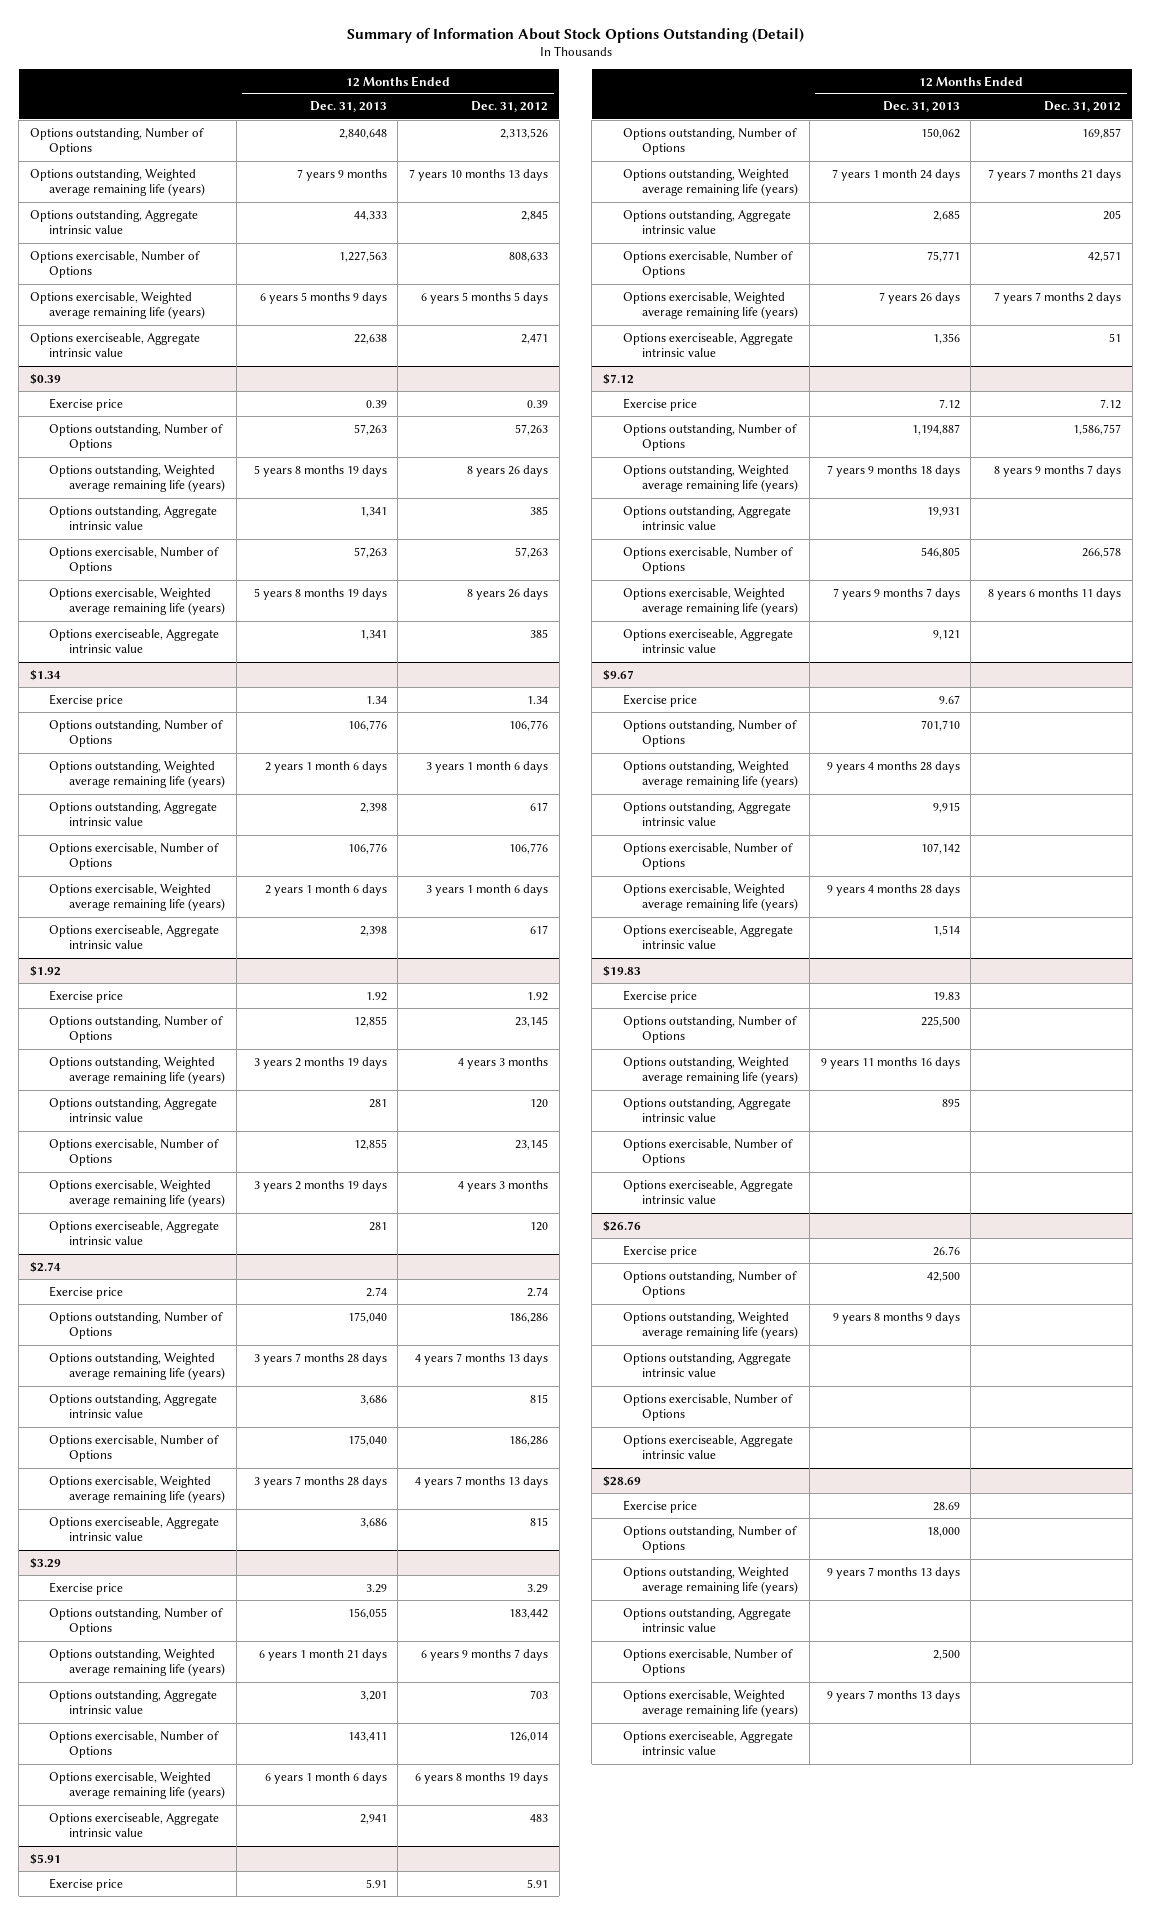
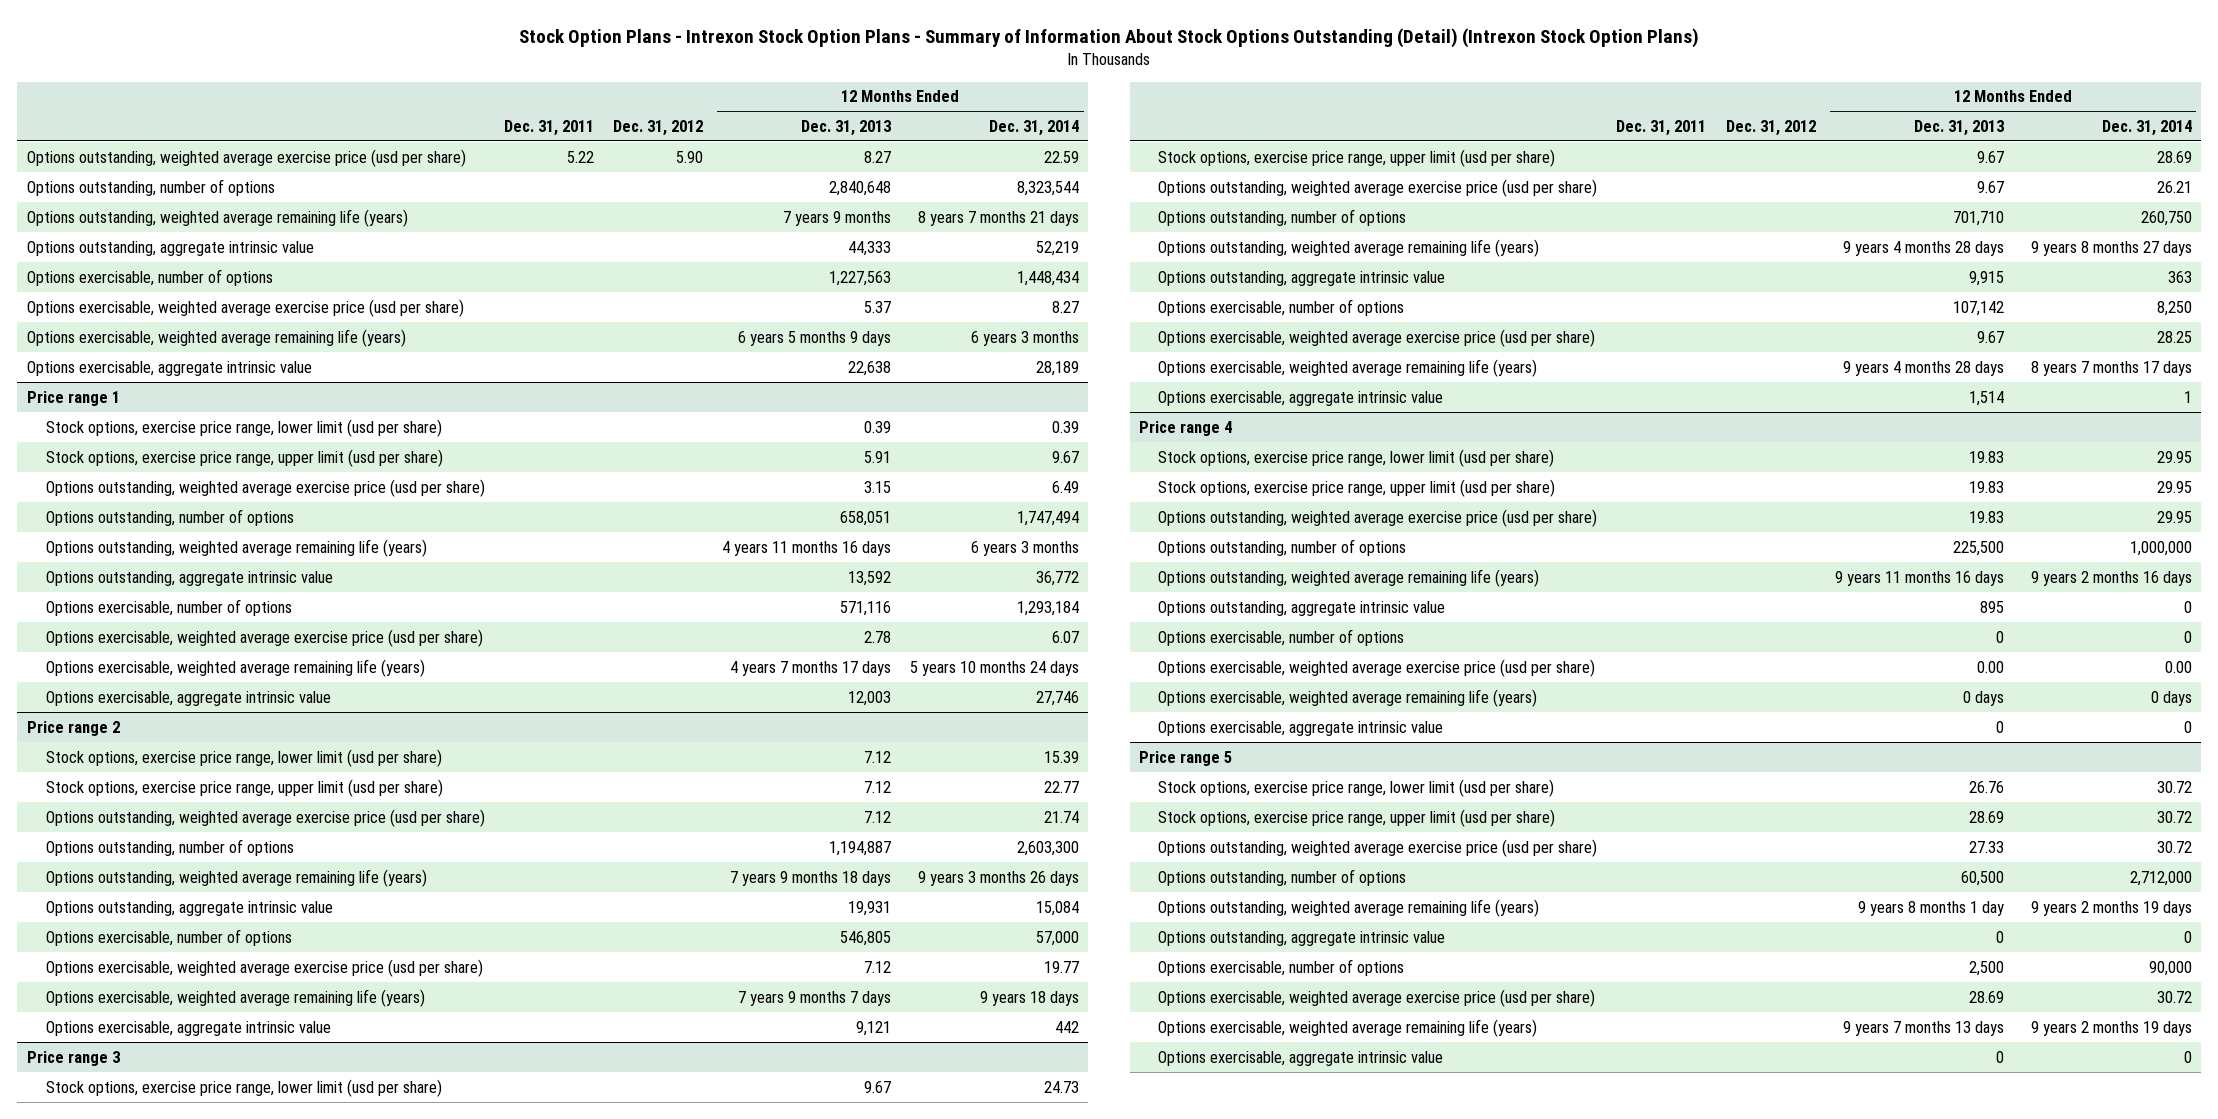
- Summary of Information About Stock Options Outstanding (Detail)
+ Stock Option Plans - Intrexon Stock Option Plans - Summary of Information About Stock Options Outstanding (Detail) (Intrexon Stock Option Plans)
- | 12 Months Ended Dec. 31, 2013 | 12 Months Ended Dec. 31, 2012
+ | Dec. 31, 2011 | Dec. 31, 2012 | 12 Months Ended Dec. 31, 2013 | 12 Months Ended Dec. 31, 2014
- Options outstanding, Number of Options | 2,840,648 | 2,313,526
- Options outstanding, Weighted average remaining life (years) | 7 years 9 months | 7 years 10 months 13 days
- Options outstanding, Aggregate intrinsic value | 44,333 | 2,845
- Options exercisable, Number of Options | 1,227,563 | 808,633
- Options exercisable, Weighted average remaining life (years) | 6 years 5 months 9 days | 6 years 5 months 5 days
- Options exerciseable, Aggregate intrinsic value | 22,638 | 2,471
- $0.39
- Exercise price | 0.39 | 0.39
- Options outstanding, Number of Options | 57,263 | 57,263
- Options outstanding, Weighted average remaining life (years) | 5 years 8 months 19 days | 8 years 26 days
- Options outstanding, Aggregate intrinsic value | 1,341 | 385
- Options exercisable, Number of Options | 57,263 | 57,263
- Options exercisable, Weighted average remaining life (years) | 5 years 8 months 19 days | 8 years 26 days
- Options exerciseable, Aggregate intrinsic value | 1,341 | 385
- $1.34
- Exercise price | 1.34 | 1.34
- Options outstanding, Number of Options | 106,776 | 106,776
- Options outstanding, Weighted average remaining life (years) | 2 years 1 month 6 days | 3 years 1 month 6 days
- Options outstanding, Aggregate intrinsic value | 2,398 | 617
- Options exercisable, Number of Options | 106,776 | 106,776
- Options exercisable, Weighted average remaining life (years) | 2 years 1 month 6 days | 3 years 1 month 6 days
- Options exerciseable, Aggregate intrinsic value | 2,398 | 617
- $1.92
- Exercise price | 1.92 | 1.92
- Options outstanding, Number of Options | 12,855 | 23,145
- Options outstanding, Weighted average remaining life (years) | 3 years 2 months 19 days | 4 years 3 months
- Options outstanding, Aggregate intrinsic value | 281 | 120
- Options exercisable, Number of Options | 12,855 | 23,145
- Options exercisable, Weighted average remaining life (years) | 3 years 2 months 19 days | 4 years 3 months
- Options exerciseable, Aggregate intrinsic value | 281 | 120
- $2.74
- Exercise price | 2.74 | 2.74
- Options outstanding, Number of Options | 175,040 | 186,286
- Options outstanding, Weighted average remaining life (years) | 3 years 7 months 28 days | 4 years 7 months 13 days
- Options outstanding, Aggregate intrinsic value | 3,686 | 815
- Options exercisable, Number of Options | 175,040 | 186,286
- Options exercisable, Weighted average remaining life (years) | 3 years 7 months 28 days | 4 years 7 months 13 days
- Options exerciseable, Aggregate intrinsic value | 3,686 | 815
- $3.29
- Exercise price | 3.29 | 3.29
- Options outstanding, Number of Options | 156,055 | 183,442
- Options outstanding, Weighted average remaining life (years) | 6 years 1 month 21 days | 6 years 9 months 7 days
- Options outstanding, Aggregate intrinsic value | 3,201 | 703
- Options exercisable, Number of Options | 143,411 | 126,014
- Options exercisable, Weighted average remaining life (years) | 6 years 1 month 6 days | 6 years 8 months 19 days
- Options exerciseable, Aggregate intrinsic value | 2,941 | 483
- $5.91
- Exercise price | 5.91 | 5.91
- Options outstanding, Number of Options | 150,062 | 169,857
- Options outstanding, Weighted average remaining life (years) | 7 years 1 month 24 days | 7 years 7 months 21 days
- Options outstanding, Aggregate intrinsic value | 2,685 | 205
- Options exercisable, Number of Options | 75,771 | 42,571
- Options exercisable, Weighted average remaining life (years) | 7 years 26 days | 7 years 7 months 2 days
- Options exerciseable, Aggregate intrinsic value | 1,356 | 51
- $7.12
- Exercise price | 7.12 | 7.12
- Options outstanding, Number of Options | 1,194,887 | 1,586,757
- Options outstanding, Weighted average remaining life (years) | 7 years 9 months 18 days | 8 years 9 months 7 days
- Options outstanding, Aggregate intrinsic value | 19,931 |
- Options exercisable, Number of Options | 546,805 | 266,578
- Options exercisable, Weighted average remaining life (years) | 7 years 9 months 7 days | 8 years 6 months 11 days
- Options exerciseable, Aggregate intrinsic value | 9,121 |
- $9.67
- Exercise price | 9.67 |
- Options outstanding, Number of Options | 701,710 |
- Options outstanding, Weighted average remaining life (years) | 9 years 4 months 28 days |
- Options outstanding, Aggregate intrinsic value | 9,915 |
- Options exercisable, Number of Options | 107,142 |
- Options exercisable, Weighted average remaining life (years) | 9 years 4 months 28 days |
- Options exerciseable, Aggregate intrinsic value | 1,514 |
- $19.83
- Exercise price | 19.83 |
- Options outstanding, Number of Options | 225,500 |
- Options outstanding, Weighted average remaining life (years) | 9 years 11 months 16 days |
- Options outstanding, Aggregate intrinsic value | 895 |
- Options exercisable, Number of Options
- Options exerciseable, Aggregate intrinsic value
- $26.76
- Exercise price | 26.76 |
- Options outstanding, Number of Options | 42,500 |
- Options outstanding, Weighted average remaining life (years) | 9 years 8 months 9 days |
- Options outstanding, Aggregate intrinsic value
- Options exercisable, Number of Options
- Options exerciseable, Aggregate intrinsic value
- $28.69
- Exercise price | 28.69 |
- Options outstanding, Number of Options | 18,000 |
- Options outstanding, Weighted average remaining life (years) | 9 years 7 months 13 days |
- Options outstanding, Aggregate intrinsic value
- Options exercisable, Number of Options | 2,500 |
- Options exercisable, Weighted average remaining life (years) | 9 years 7 months 13 days |
- Options exerciseable, Aggregate intrinsic value
+ Options outstanding, weighted average exercise price (usd per share) | 5.22 | 5.90 | 8.27 | 22.59
+ Options outstanding, number of options | | | 2,840,648 | 8,323,544
+ Options outstanding, weighted average remaining life (years) | | | 7 years 9 months | 8 years 7 months 21 days
+ Options outstanding, aggregate intrinsic value | | | 44,333 | 52,219
+ Options exercisable, number of options | | | 1,227,563 | 1,448,434
+ Options exercisable, weighted average exercise price (usd per share) | | | 5.37 | 8.27
+ Options exercisable, weighted average remaining life (years) | | | 6 years 5 months 9 days | 6 years 3 months
+ Options exercisable, aggregate intrinsic value | | | 22,638 | 28,189
+ Price range 1
+ Stock options, exercise price range, lower limit (usd per share) | | | 0.39 | 0.39
+ Stock options, exercise price range, upper limit (usd per share) | | | 5.91 | 9.67
+ Options outstanding, weighted average exercise price (usd per share) | | | 3.15 | 6.49
+ Options outstanding, number of options | | | 658,051 | 1,747,494
+ Options outstanding, weighted average remaining life (years) | | | 4 years 11 months 16 days | 6 years 3 months
+ Options outstanding, aggregate intrinsic value | | | 13,592 | 36,772
+ Options exercisable, number of options | | | 571,116 | 1,293,184
+ Options exercisable, weighted average exercise price (usd per share) | | | 2.78 | 6.07
+ Options exercisable, weighted average remaining life (years) | | | 4 years 7 months 17 days | 5 years 10 months 24 days
+ Options exercisable, aggregate intrinsic value | | | 12,003 | 27,746
+ Price range 2
+ Stock options, exercise price range, lower limit (usd per share) | | | 7.12 | 15.39
+ Stock options, exercise price range, upper limit (usd per share) | | | 7.12 | 22.77
+ Options outstanding, weighted average exercise price (usd per share) | | | 7.12 | 21.74
+ Options outstanding, number of options | | | 1,194,887 | 2,603,300
+ Options outstanding, weighted average remaining life (years) | | | 7 years 9 months 18 days | 9 years 3 months 26 days
+ Options outstanding, aggregate intrinsic value | | | 19,931 | 15,084
+ Options exercisable, number of options | | | 546,805 | 57,000
+ Options exercisable, weighted average exercise price (usd per share) | | | 7.12 | 19.77
+ Options exercisable, weighted average remaining life (years) | | | 7 years 9 months 7 days | 9 years 18 days
+ Options exercisable, aggregate intrinsic value | | | 9,121 | 442
+ Price range 3
+ Stock options, exercise price range, lower limit (usd per share) | | | 9.67 | 24.73
+ Stock options, exercise price range, upper limit (usd per share) | | | 9.67 | 28.69
+ Options outstanding, weighted average exercise price (usd per share) | | | 9.67 | 26.21
+ Options outstanding, number of options | | | 701,710 | 260,750
+ Options outstanding, weighted average remaining life (years) | | | 9 years 4 months 28 days | 9 years 8 months 27 days
+ Options outstanding, aggregate intrinsic value | | | 9,915 | 363
+ Options exercisable, number of options | | | 107,142 | 8,250
+ Options exercisable, weighted average exercise price (usd per share) | | | 9.67 | 28.25
+ Options exercisable, weighted average remaining life (years) | | | 9 years 4 months 28 days | 8 years 7 months 17 days
+ Options exercisable, aggregate intrinsic value | | | 1,514 | 1
+ Price range 4
+ Stock options, exercise price range, lower limit (usd per share) | | | 19.83 | 29.95
+ Stock options, exercise price range, upper limit (usd per share) | | | 19.83 | 29.95
+ Options outstanding, weighted average exercise price (usd per share) | | | 19.83 | 29.95
+ Options outstanding, number of options | | | 225,500 | 1,000,000
+ Options outstanding, weighted average remaining life (years) | | | 9 years 11 months 16 days | 9 years 2 months 16 days
+ Options outstanding, aggregate intrinsic value | | | 895 | 0
+ Options exercisable, number of options | | | 0 | 0
+ Options exercisable, weighted average exercise price (usd per share) | | | 0.00 | 0.00
+ Options exercisable, weighted average remaining life (years) | | | 0 days | 0 days
+ Options exercisable, aggregate intrinsic value | | | 0 | 0
+ Price range 5
+ Stock options, exercise price range, lower limit (usd per share) | | | 26.76 | 30.72
+ Stock options, exercise price range, upper limit (usd per share) | | | 28.69 | 30.72
+ Options outstanding, weighted average exercise price (usd per share) | | | 27.33 | 30.72
+ Options outstanding, number of options | | | 60,500 | 2,712,000
+ Options outstanding, weighted average remaining life (years) | | | 9 years 8 months 1 day | 9 years 2 months 19 days
+ Options outstanding, aggregate intrinsic value | | | 0 | 0
+ Options exercisable, number of options | | | 2,500 | 90,000
+ Options exercisable, weighted average exercise price (usd per share) | | | 28.69 | 30.72
+ Options exercisable, weighted average remaining life (years) | | | 9 years 7 months 13 days | 9 years 2 months 19 days
+ Options exercisable, aggregate intrinsic value | | | 0 | 0

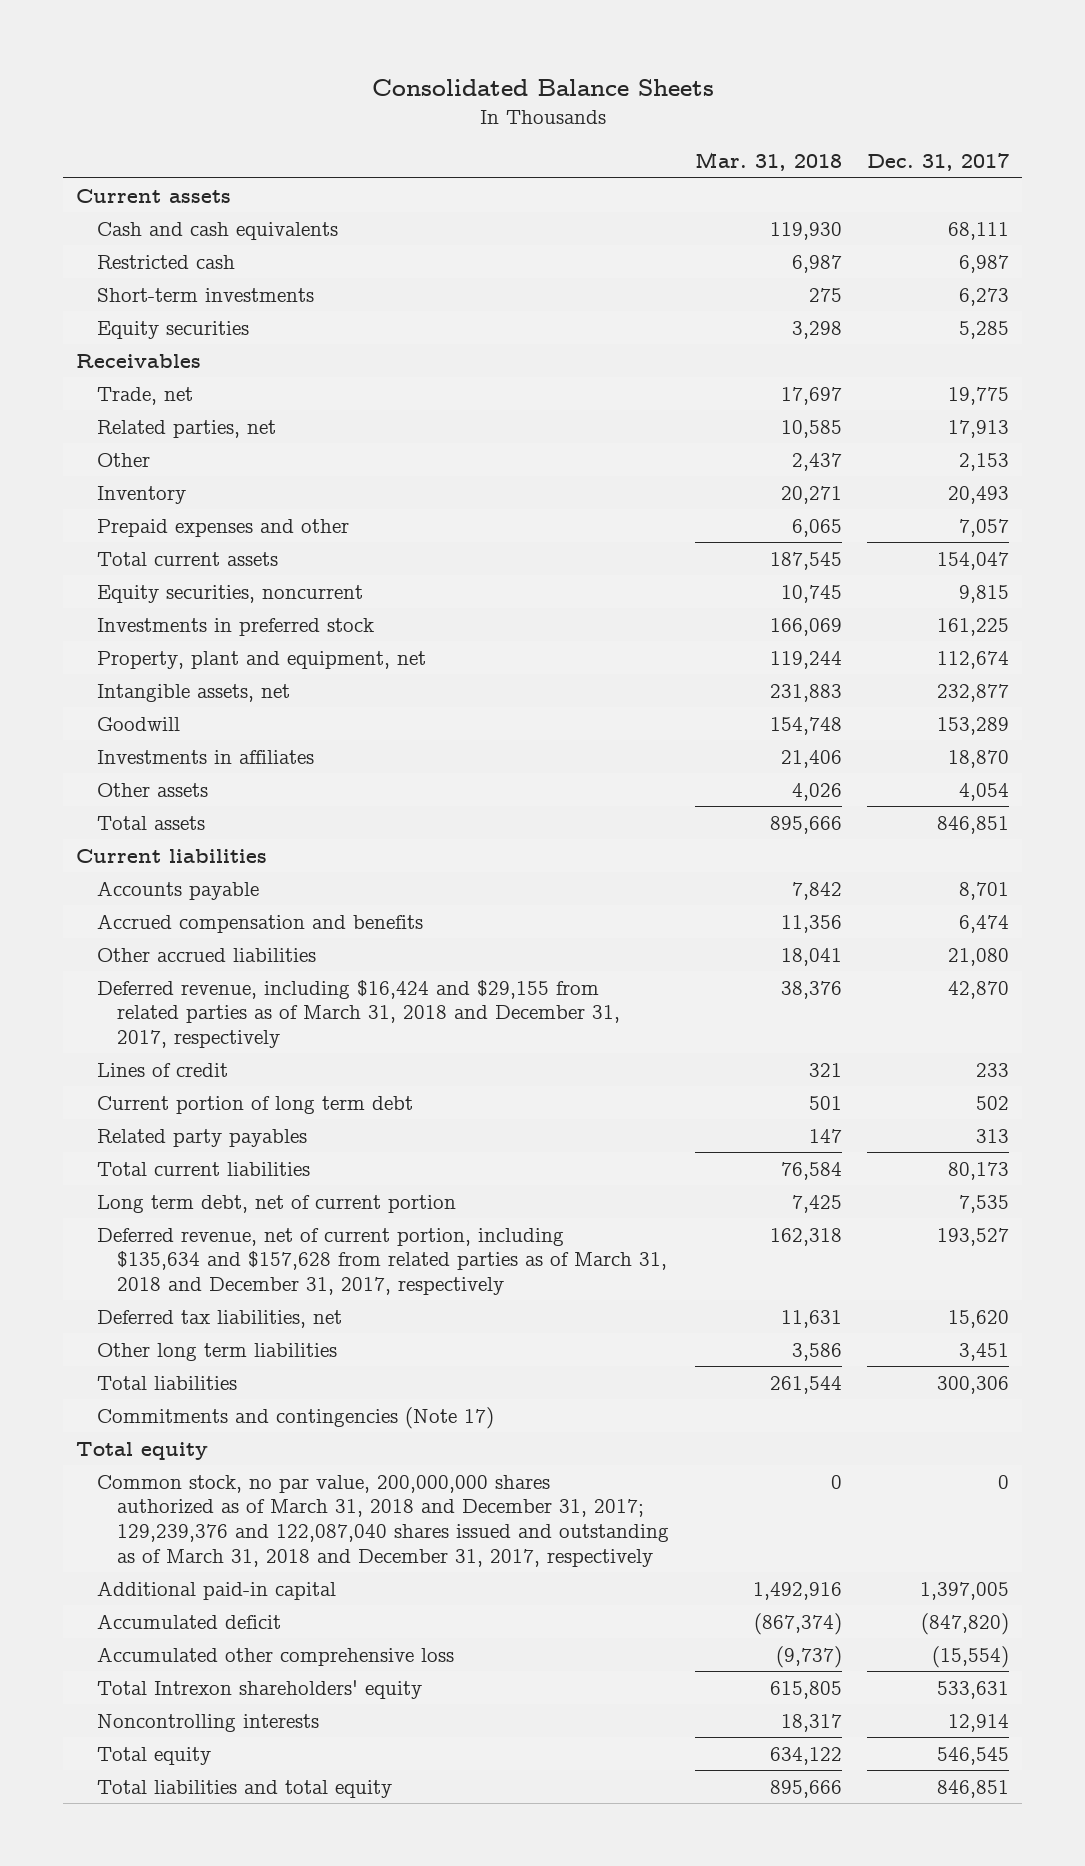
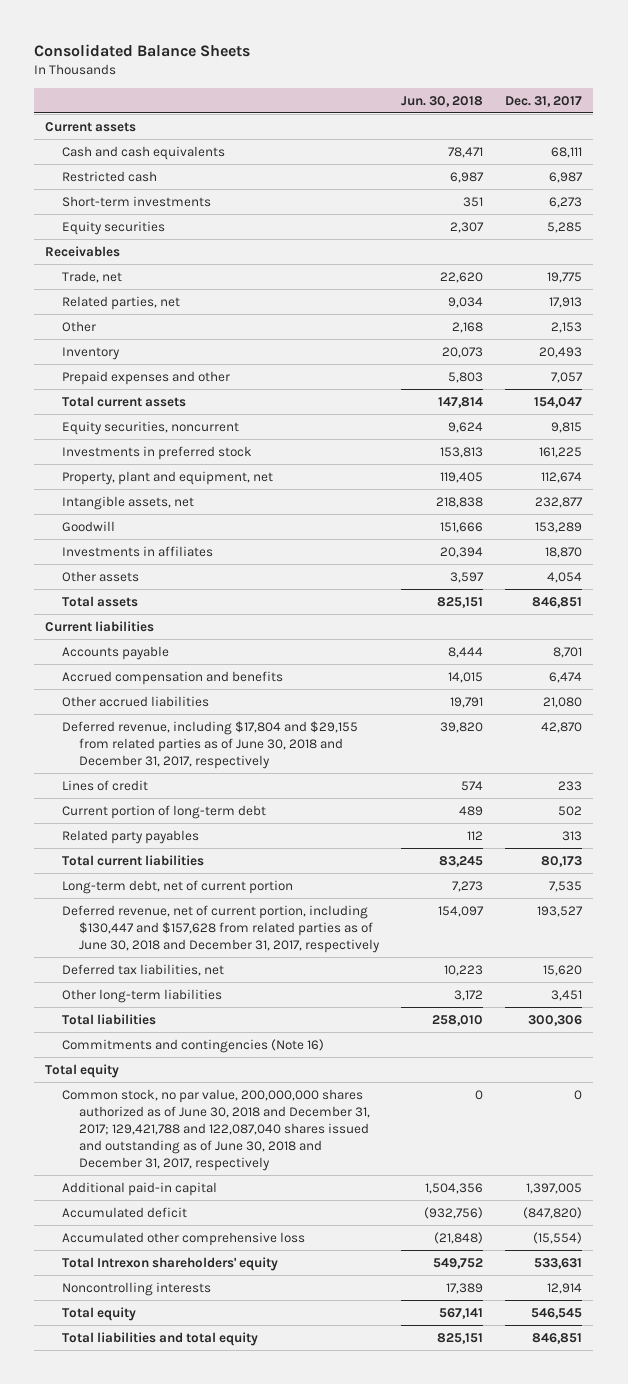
- | Mar. 31, 2018 | Dec. 31, 2017
+ | Jun. 30, 2018 | Dec. 31, 2017
- Deferred revenue, including $16,424 and $29,155 from related parties as of March 31, 2018 and December 31, 2017, respectively | 38,376 | 42,870
+ Deferred revenue, including $17,804 and $29,155 from related parties as of June 30, 2018 and December 31, 2017, respectively | 39,820 | 42,870
- Current portion of long term debt | 501 | 502
+ Current portion of long-term debt | 489 | 502
- Long term debt, net of current portion | 7,425 | 7,535
- Deferred revenue, net of current portion, including $135,634 and $157,628 from related parties as of March 31, 2018 and December 31, 2017, respectively | 162,318 | 193,527
+ Long-term debt, net of current portion | 7,273 | 7,535
+ Deferred revenue, net of current portion, including $130,447 and $157,628 from related parties as of June 30, 2018 and December 31, 2017, respectively | 154,097 | 193,527
- Other long term liabilities | 3,586 | 3,451
+ Other long-term liabilities | 3,172 | 3,451
- Commitments and contingencies (Note 17)
+ Commitments and contingencies (Note 16)
- Common stock, no par value, 200,000,000 shares authorized as of March 31, 2018 and December 31, 2017; 129,239,376 and 122,087,040 shares issued and outstanding as of March 31, 2018 and December 31, 2017, respectively | 0 | 0
+ Common stock, no par value, 200,000,000 shares authorized as of June 30, 2018 and December 31, 2017; 129,421,788 and 122,087,040 shares issued and outstanding as of June 30, 2018 and December 31, 2017, respectively | 0 | 0

